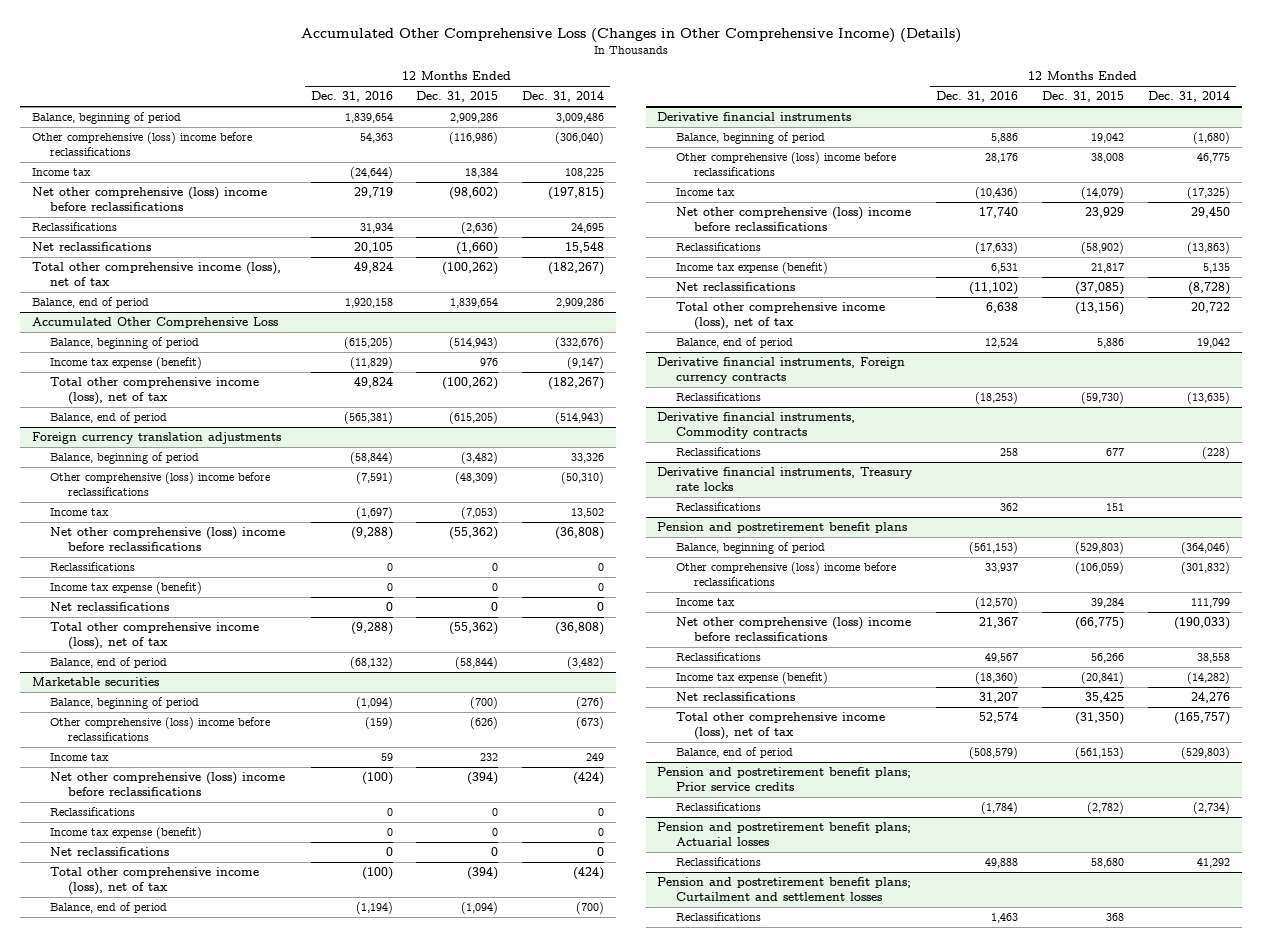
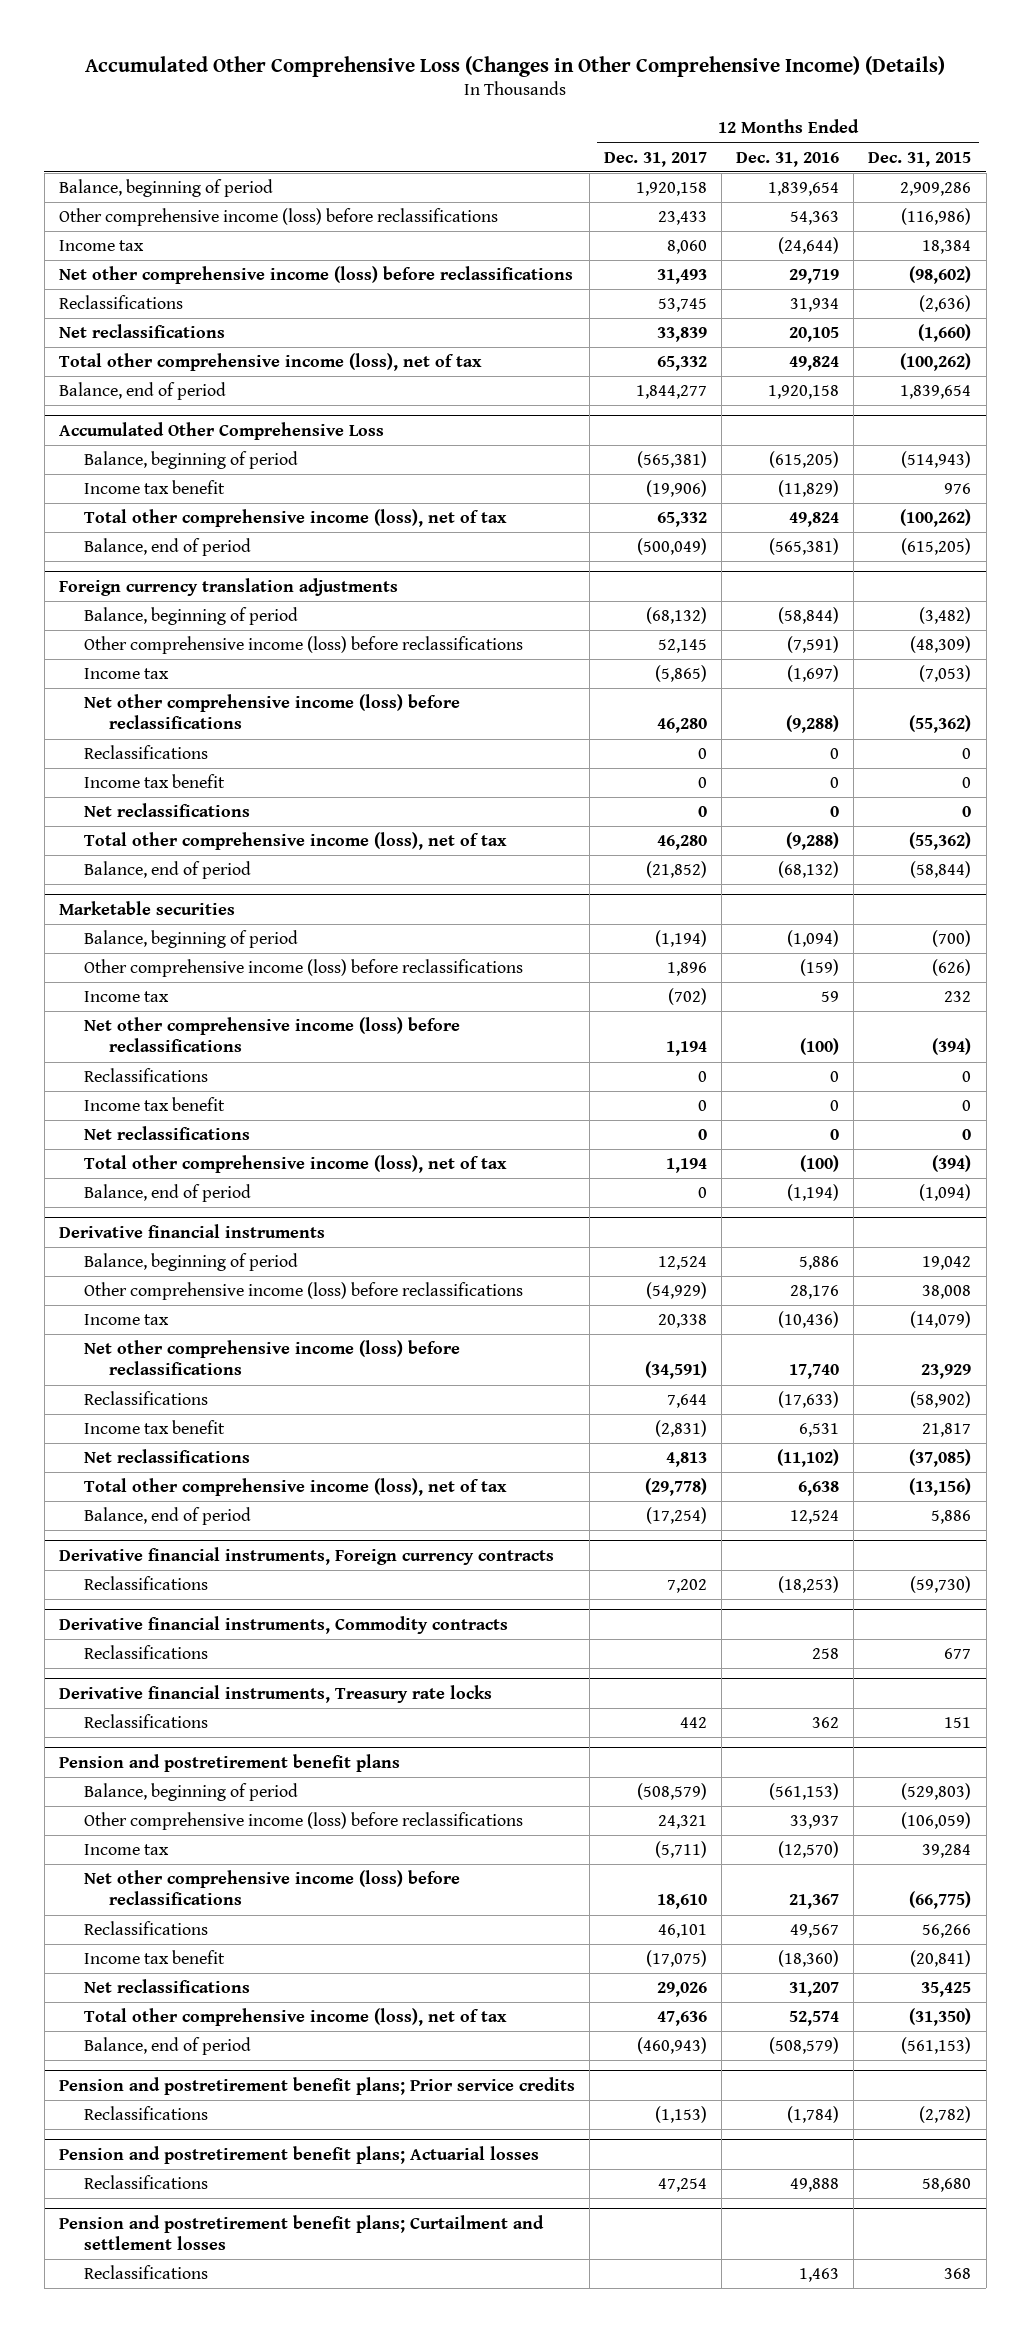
- | 12 Months Ended Dec. 31, 2016 | 12 Months Ended Dec. 31, 2015 | 12 Months Ended Dec. 31, 2014
+ | 12 Months Ended Dec. 31, 2017 | 12 Months Ended Dec. 31, 2016 | 12 Months Ended Dec. 31, 2015
- Other comprehensive (loss) income before reclassifications | 54,363 | (116,986) | (306,040)
+ Other comprehensive income (loss) before reclassifications | 23,433 | 54,363 | (116,986)
- Net other comprehensive (loss) income before reclassifications | 29,719 | (98,602) | (197,815)
+ Net other comprehensive income (loss) before reclassifications | 31,493 | 29,719 | (98,602)
@ Accumulated Other Comprehensive Loss
- Income tax expense (benefit) | (11,829) | 976 | (9,147)
+ Income tax benefit | (19,906) | (11,829) | 976
@ Foreign currency translation adjustments
- Other comprehensive (loss) income before reclassifications | (7,591) | (48,309) | (50,310)
+ Other comprehensive income (loss) before reclassifications | 52,145 | (7,591) | (48,309)
- Net other comprehensive (loss) income before reclassifications | (9,288) | (55,362) | (36,808)
+ Net other comprehensive income (loss) before reclassifications | 46,280 | (9,288) | (55,362)
- Income tax expense (benefit) | 0 | 0 | 0
+ Income tax benefit | 0 | 0 | 0
@ Marketable securities
- Other comprehensive (loss) income before reclassifications | (159) | (626) | (673)
+ Other comprehensive income (loss) before reclassifications | 1,896 | (159) | (626)
- Net other comprehensive (loss) income before reclassifications | (100) | (394) | (424)
+ Net other comprehensive income (loss) before reclassifications | 1,194 | (100) | (394)
- Income tax expense (benefit) | 0 | 0 | 0
+ Income tax benefit | 0 | 0 | 0
@ Derivative financial instruments
- Other comprehensive (loss) income before reclassifications | 28,176 | 38,008 | 46,775
+ Other comprehensive income (loss) before reclassifications | (54,929) | 28,176 | 38,008
- Net other comprehensive (loss) income before reclassifications | 17,740 | 23,929 | 29,450
+ Net other comprehensive income (loss) before reclassifications | (34,591) | 17,740 | 23,929
- Income tax expense (benefit) | 6,531 | 21,817 | 5,135
+ Income tax benefit | (2,831) | 6,531 | 21,817
@ Pension and postretirement benefit plans
- Other comprehensive (loss) income before reclassifications | 33,937 | (106,059) | (301,832)
+ Other comprehensive income (loss) before reclassifications | 24,321 | 33,937 | (106,059)
- Net other comprehensive (loss) income before reclassifications | 21,367 | (66,775) | (190,033)
+ Net other comprehensive income (loss) before reclassifications | 18,610 | 21,367 | (66,775)
- Income tax expense (benefit) | (18,360) | (20,841) | (14,282)
+ Income tax benefit | (17,075) | (18,360) | (20,841)

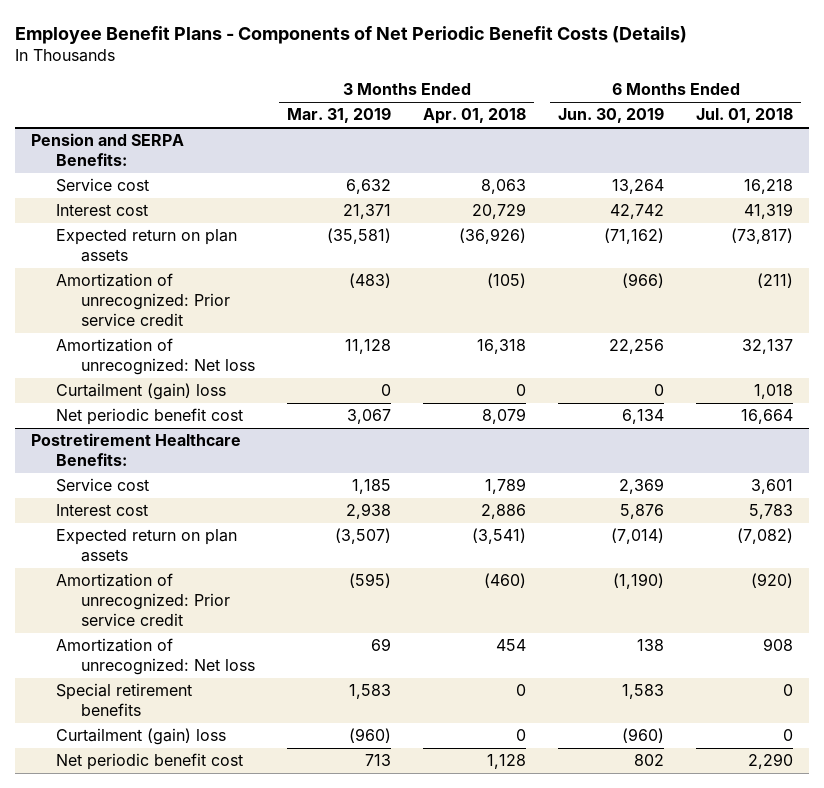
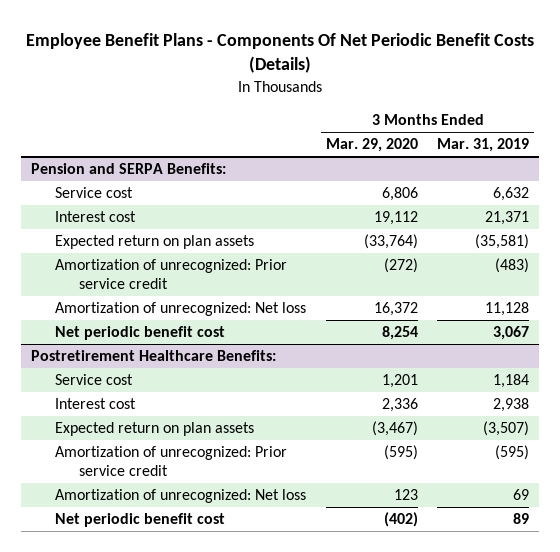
- Employee Benefit Plans - Components of Net Periodic Benefit Costs (Details)
+ Employee Benefit Plans - Components Of Net Periodic Benefit Costs (Details)
- | 3 Months Ended Mar. 31, 2019 | 3 Months Ended Apr. 01, 2018 | 6 Months Ended Jun. 30, 2019 | 6 Months Ended Jul. 01, 2018
+ | 3 Months Ended Mar. 29, 2020 | 3 Months Ended Mar. 31, 2019
@ Pension and SERPA Benefits:
- Curtailment (gain) loss | 0 | 0 | 0 | 1,018
@ Postretirement Healthcare Benefits:
- Service cost | 1,185 | 1,789 | 2,369 | 3,601
+ Service cost | 1,201 | 1,184
- Special retirement benefits | 1,583 | 0 | 1,583 | 0
- Curtailment (gain) loss | (960) | 0 | (960) | 0
- Net periodic benefit cost | 713 | 1,128 | 802 | 2,290
+ Net periodic benefit cost | (402) | 89

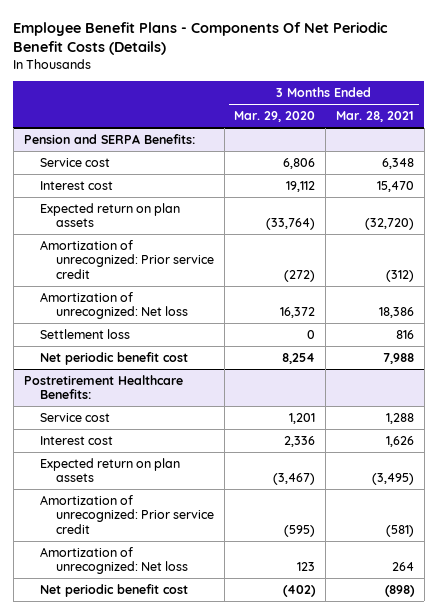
- | 3 Months Ended Mar. 29, 2020 | 3 Months Ended Mar. 31, 2019
+ | 3 Months Ended Mar. 29, 2020 | 3 Months Ended Mar. 28, 2021
@ Pension and SERPA Benefits:
+ Settlement loss | 0 | 816

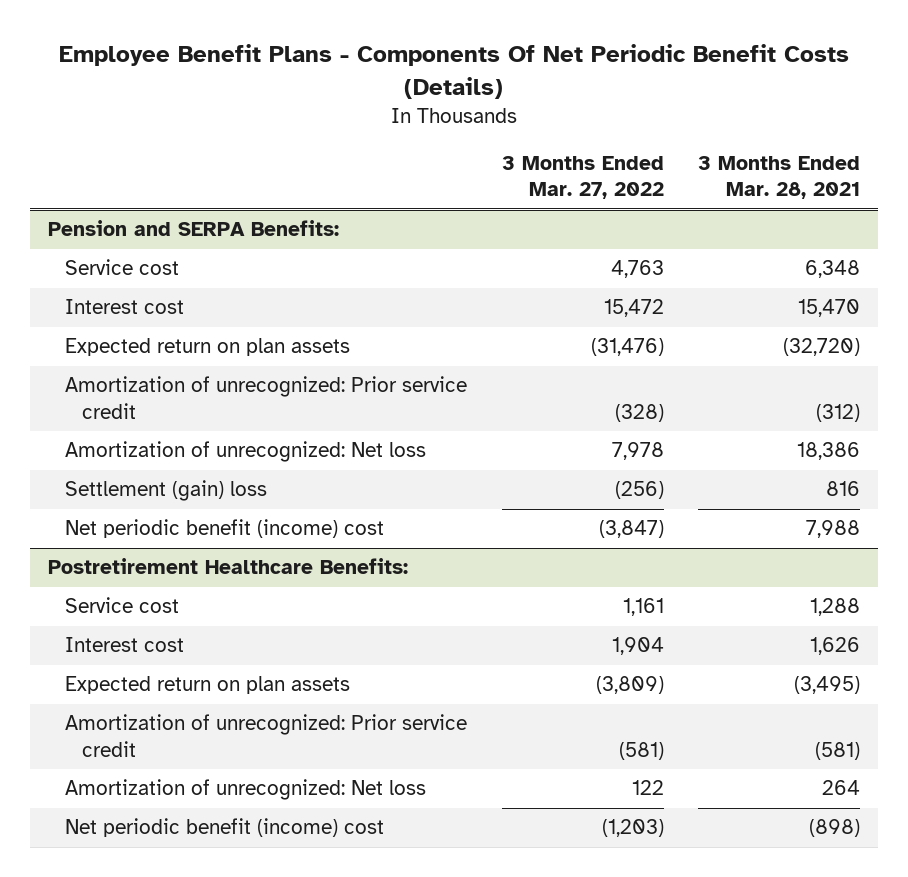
- | 3 Months Ended Mar. 29, 2020 | 3 Months Ended Mar. 28, 2021
+ | 3 Months Ended Mar. 27, 2022 | 3 Months Ended Mar. 28, 2021
@ Pension and SERPA Benefits:
- Settlement loss | 0 | 816
- Net periodic benefit cost | 8,254 | 7,988
+ Settlement (gain) loss | (256) | 816
+ Net periodic benefit (income) cost | (3,847) | 7,988
@ Postretirement Healthcare Benefits:
- Net periodic benefit cost | (402) | (898)
+ Net periodic benefit (income) cost | (1,203) | (898)

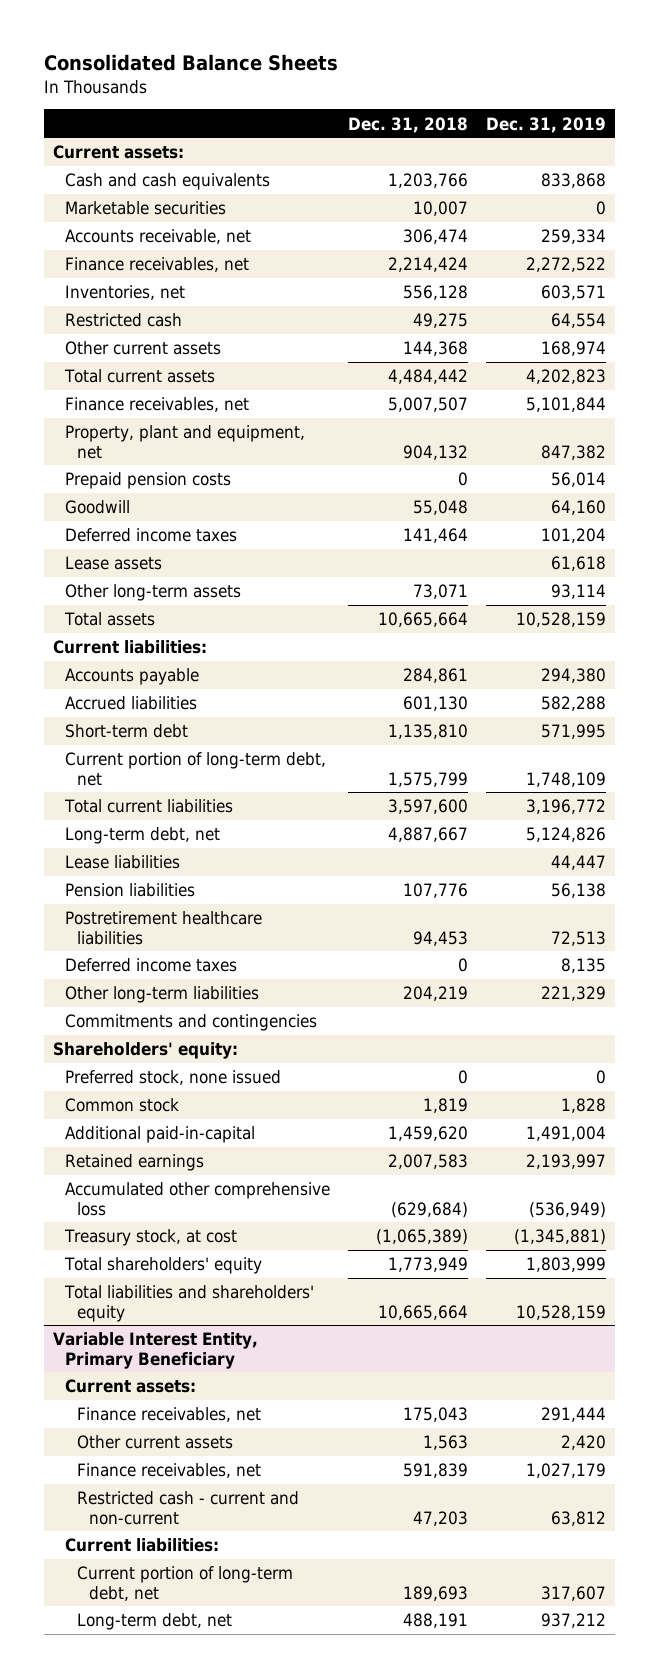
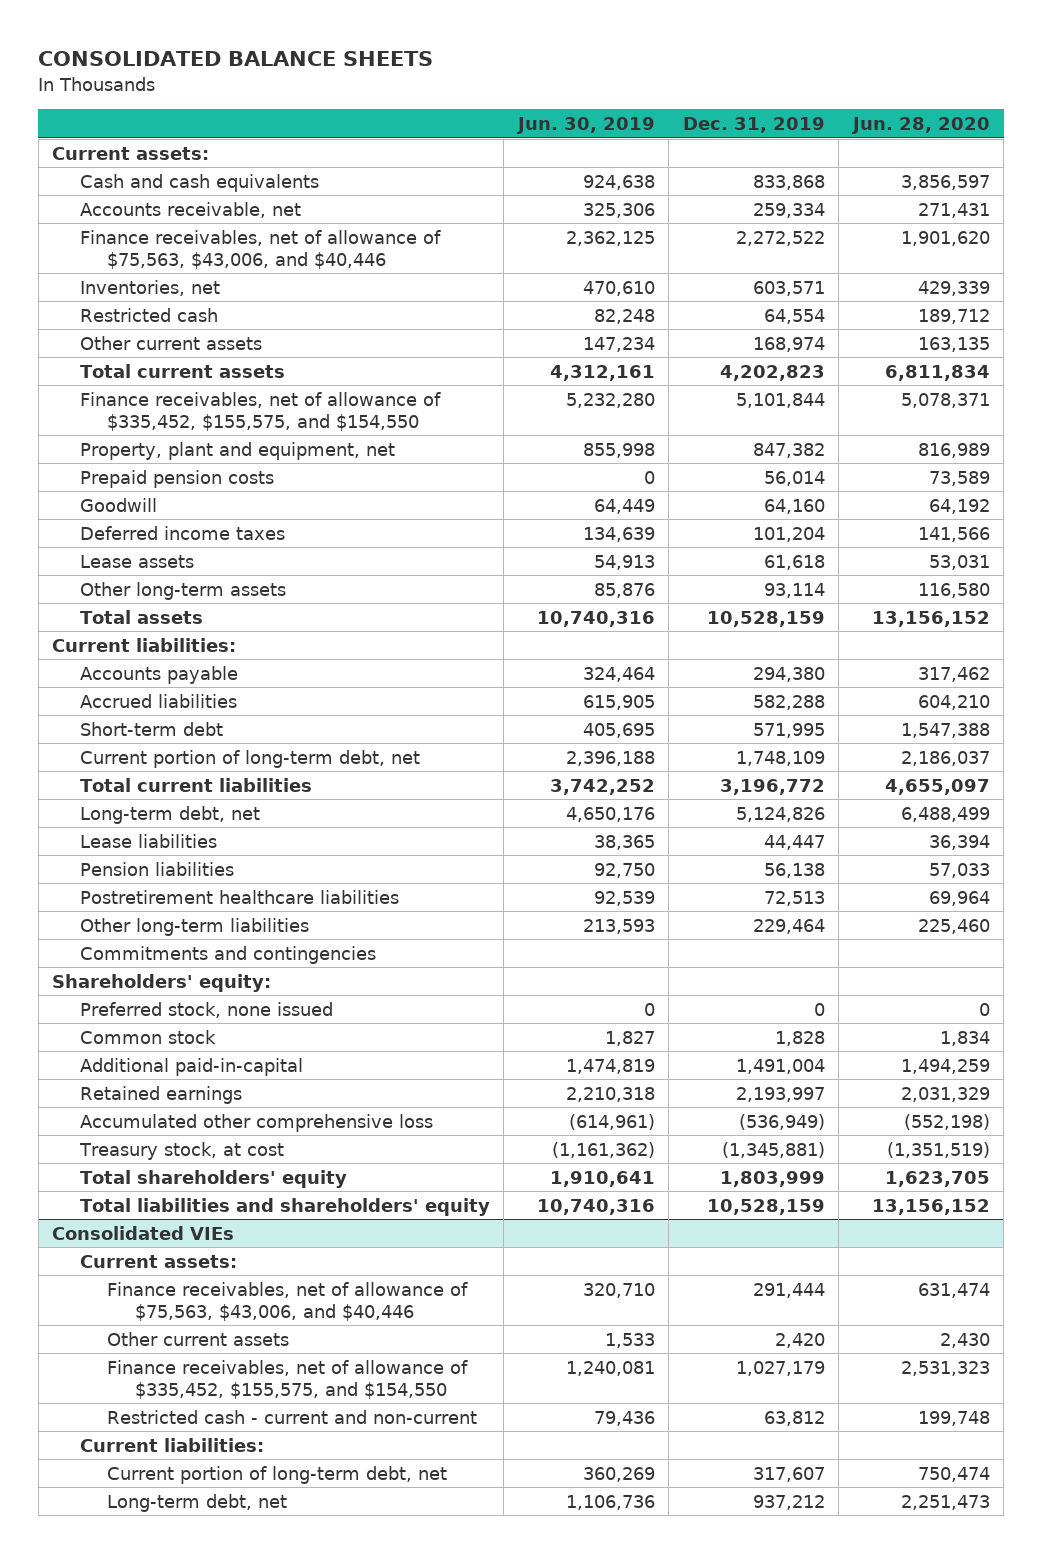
- Consolidated Balance Sheets
+ CONSOLIDATED BALANCE SHEETS
- | Dec. 31, 2018 | Dec. 31, 2019
+ | Jun. 30, 2019 | Dec. 31, 2019 | Jun. 28, 2020
- Marketable securities | 10,007 | 0
- Finance receivables, net | 2,214,424 | 2,272,522
+ Finance receivables, net of allowance of $75,563, $43,006, and $40,446 | 2,362,125 | 2,272,522 | 1,901,620
- Finance receivables, net | 5,007,507 | 5,101,844
+ Finance receivables, net of allowance of $335,452, $155,575, and $154,550 | 5,232,280 | 5,101,844 | 5,078,371
- Deferred income taxes | 0 | 8,135
- Other long-term liabilities | 204,219 | 221,329
+ Other long-term liabilities | 213,593 | 229,464 | 225,460
- Variable Interest Entity, Primary Beneficiary
+ Consolidated VIEs
- Finance receivables, net | 175,043 | 291,444
+ Finance receivables, net of allowance of $75,563, $43,006, and $40,446 | 320,710 | 291,444 | 631,474
- Finance receivables, net | 591,839 | 1,027,179
+ Finance receivables, net of allowance of $335,452, $155,575, and $154,550 | 1,240,081 | 1,027,179 | 2,531,323

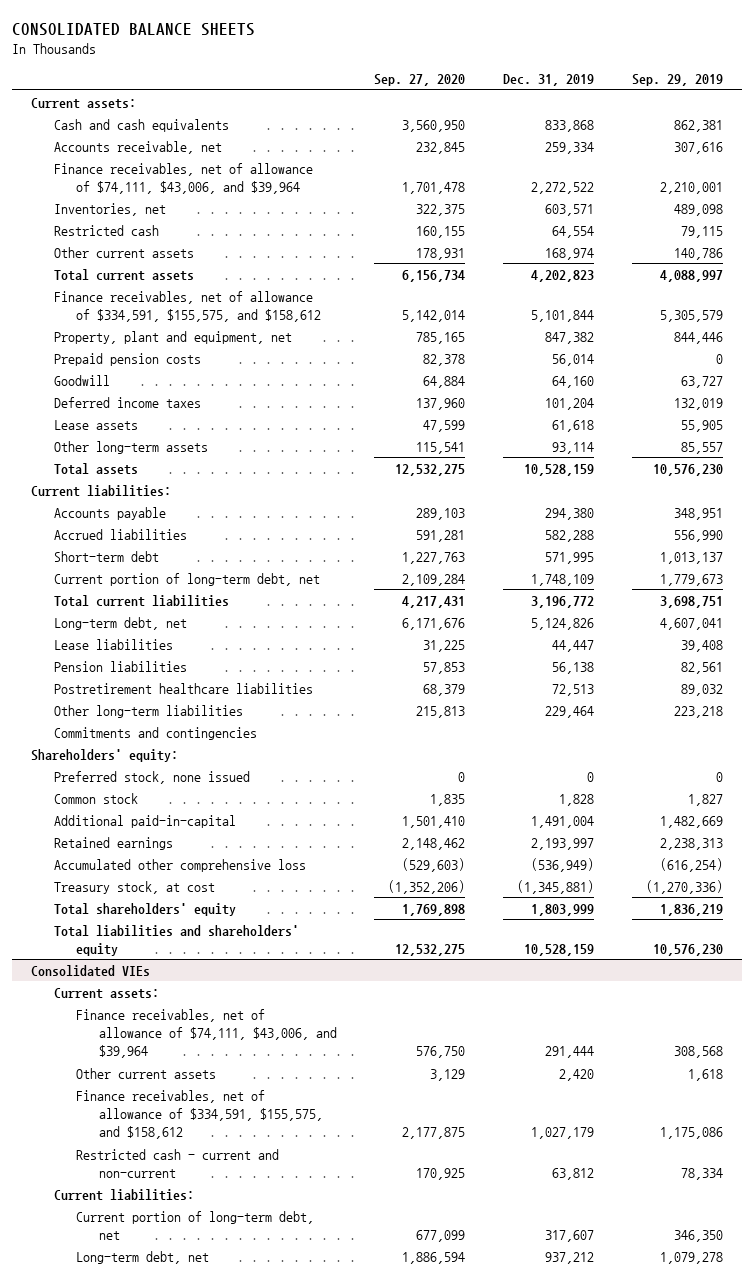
- | Jun. 30, 2019 | Dec. 31, 2019 | Jun. 28, 2020
+ | Sep. 27, 2020 | Dec. 31, 2019 | Sep. 29, 2019
- Finance receivables, net of allowance of $75,563, $43,006, and $40,446 | 2,362,125 | 2,272,522 | 1,901,620
+ Finance receivables, net of allowance of $74,111, $43,006, and $39,964 | 1,701,478 | 2,272,522 | 2,210,001
- Finance receivables, net of allowance of $335,452, $155,575, and $154,550 | 5,232,280 | 5,101,844 | 5,078,371
+ Finance receivables, net of allowance of $334,591, $155,575, and $158,612 | 5,142,014 | 5,101,844 | 5,305,579
@ Consolidated VIEs
- Finance receivables, net of allowance of $75,563, $43,006, and $40,446 | 320,710 | 291,444 | 631,474
+ Finance receivables, net of allowance of $74,111, $43,006, and $39,964 | 576,750 | 291,444 | 308,568
- Finance receivables, net of allowance of $335,452, $155,575, and $154,550 | 1,240,081 | 1,027,179 | 2,531,323
+ Finance receivables, net of allowance of $334,591, $155,575, and $158,612 | 2,177,875 | 1,027,179 | 1,175,086

